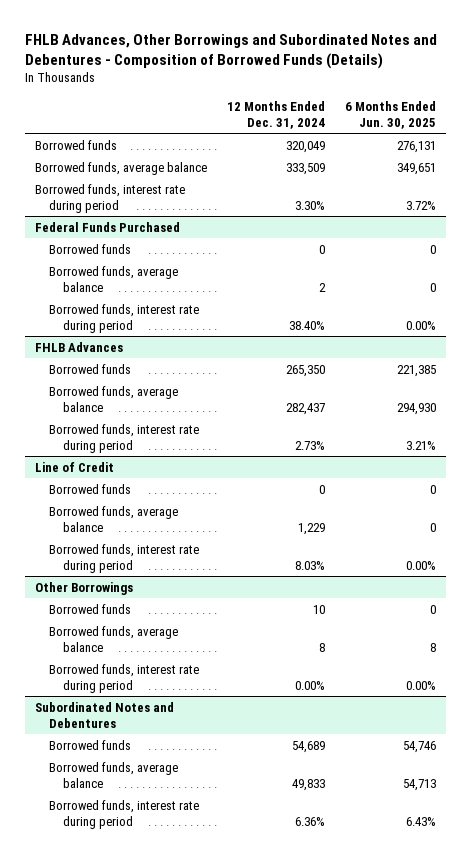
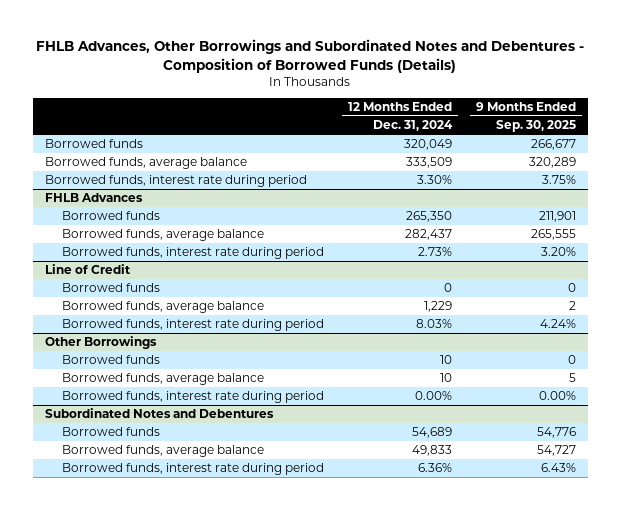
- | 12 Months Ended Dec. 31, 2024 | 6 Months Ended Jun. 30, 2025
+ | 12 Months Ended Dec. 31, 2024 | 9 Months Ended Sep. 30, 2025
- Federal Funds Purchased
- Borrowed funds | 0 | 0
- Borrowed funds, average balance | 2 | 0
- Borrowed funds, interest rate during period | 38.40% | 0.00%
@ Other Borrowings
- Borrowed funds, average balance | 8 | 8
+ Borrowed funds, average balance | 10 | 5

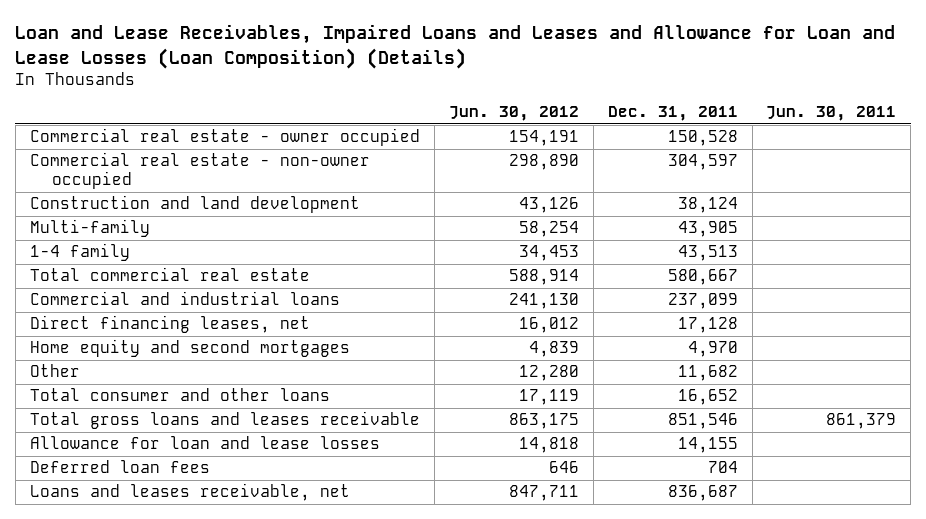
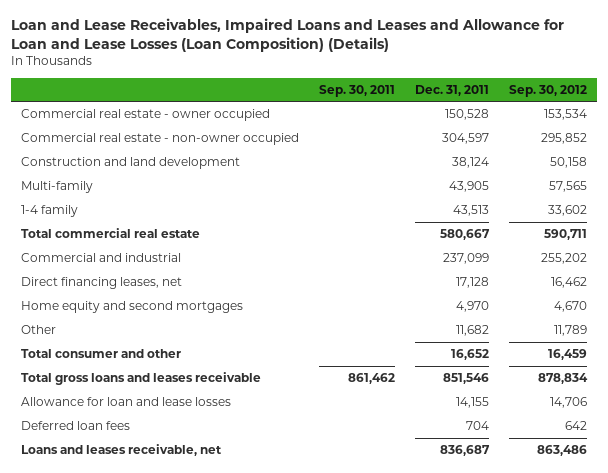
- | Jun. 30, 2012 | Dec. 31, 2011 | Jun. 30, 2011
+ | Sep. 30, 2011 | Dec. 31, 2011 | Sep. 30, 2012
- Commercial and industrial loans | 241,130 | 237,099 |
+ Commercial and industrial | | 237,099 | 255,202
- Total consumer and other loans | 17,119 | 16,652 |
+ Total consumer and other | | 16,652 | 16,459

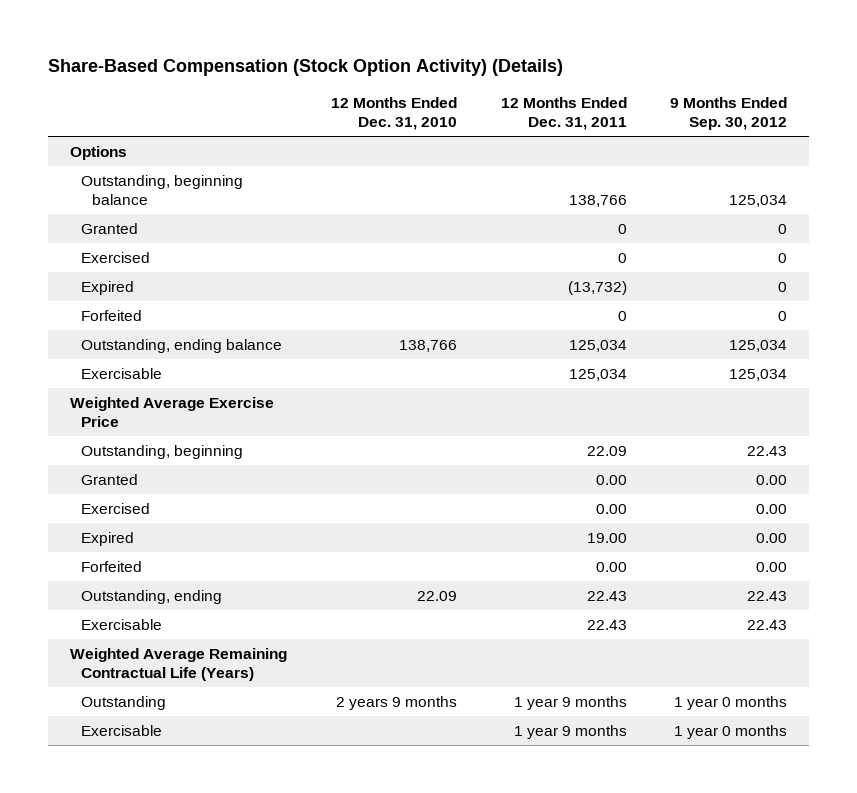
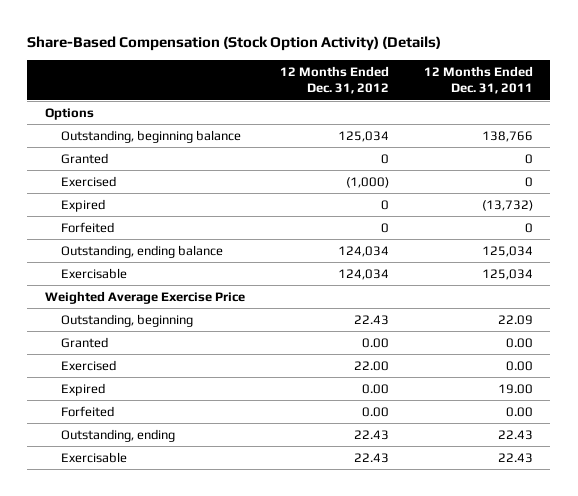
- | 12 Months Ended Dec. 31, 2010 | 12 Months Ended Dec. 31, 2011 | 9 Months Ended Sep. 30, 2012
+ | 12 Months Ended Dec. 31, 2012 | 12 Months Ended Dec. 31, 2011
- Weighted Average Remaining Contractual Life (Years)
- Outstanding | 2 years 9 months | 1 year 9 months | 1 year 0 months
- Exercisable | | 1 year 9 months | 1 year 0 months

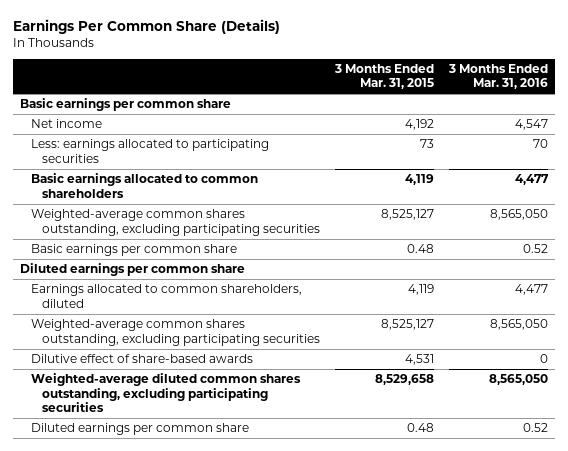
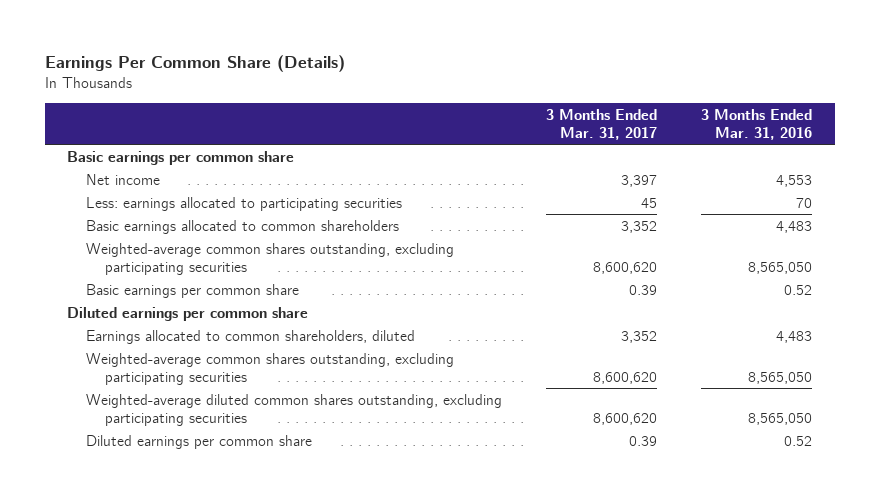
- | 3 Months Ended Mar. 31, 2015 | 3 Months Ended Mar. 31, 2016
+ | 3 Months Ended Mar. 31, 2017 | 3 Months Ended Mar. 31, 2016
- Net income | 4,192 | 4,547
+ Net income | 3,397 | 4,553
- Basic earnings allocated to common shareholders | 4,119 | 4,477
+ Basic earnings allocated to common shareholders | 3,352 | 4,483
- Earnings allocated to common shareholders, diluted | 4,119 | 4,477
+ Earnings allocated to common shareholders, diluted | 3,352 | 4,483
- Dilutive effect of share-based awards | 4,531 | 0

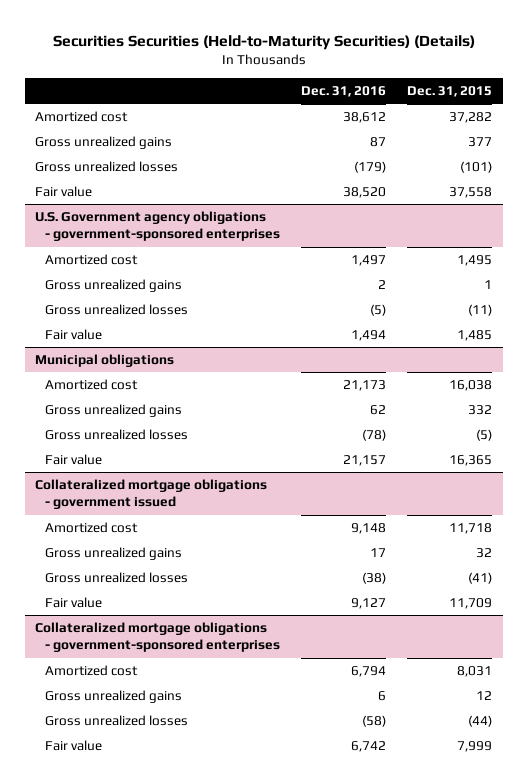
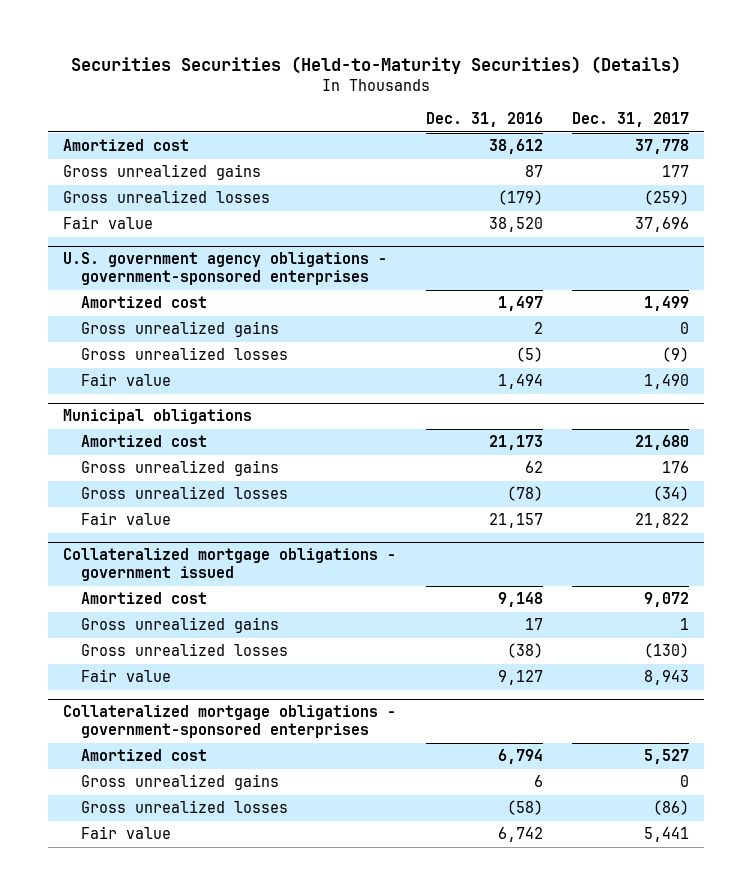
- | Dec. 31, 2016 | Dec. 31, 2015
+ | Dec. 31, 2016 | Dec. 31, 2017
- U.S. Government agency obligations - government-sponsored enterprises
+ U.S. government agency obligations - government-sponsored enterprises

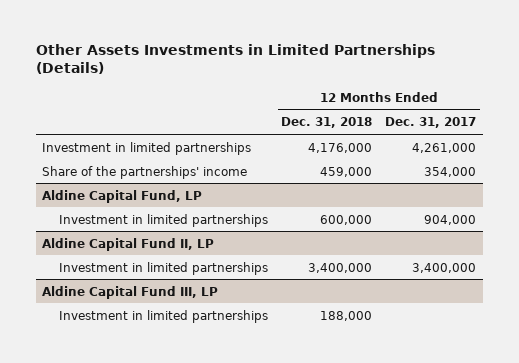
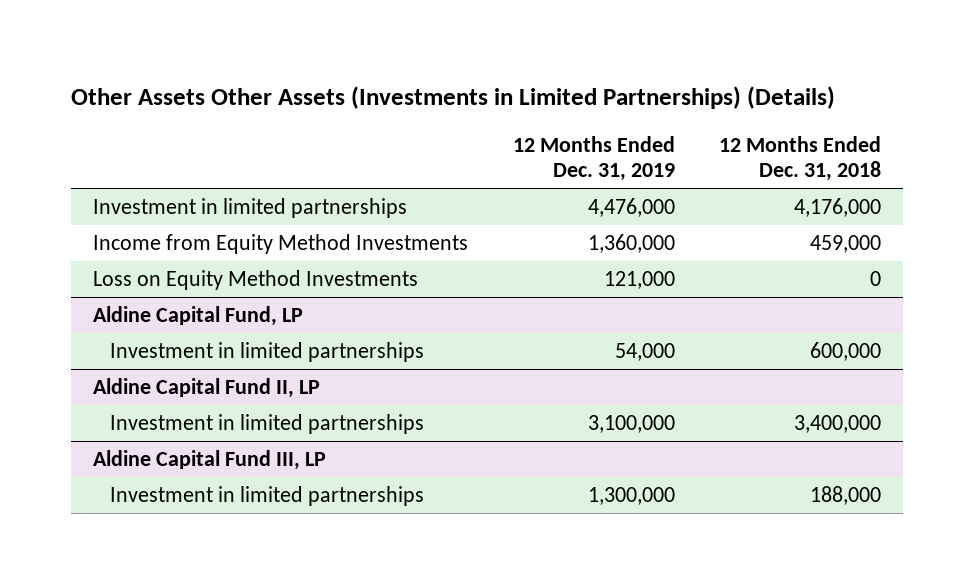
- Other Assets Investments in Limited Partnerships (Details)
+ Other Assets Other Assets (Investments in Limited Partnerships) (Details)
- | 12 Months Ended Dec. 31, 2018 | 12 Months Ended Dec. 31, 2017
+ | 12 Months Ended Dec. 31, 2019 | 12 Months Ended Dec. 31, 2018
- Share of the partnerships' income | 459,000 | 354,000
+ Income from Equity Method Investments | 1,360,000 | 459,000
+ Loss on Equity Method Investments | 121,000 | 0

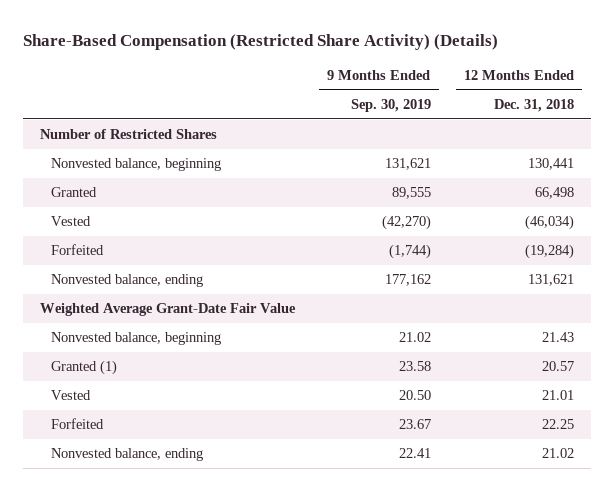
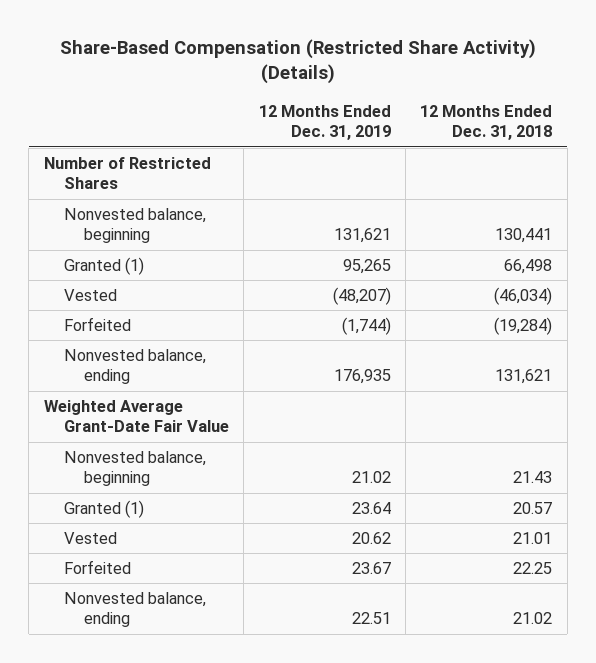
- | 9 Months Ended Sep. 30, 2019 | 12 Months Ended Dec. 31, 2018
+ | 12 Months Ended Dec. 31, 2019 | 12 Months Ended Dec. 31, 2018
- Granted | 89,555 | 66,498
+ Granted (1) | 95,265 | 66,498

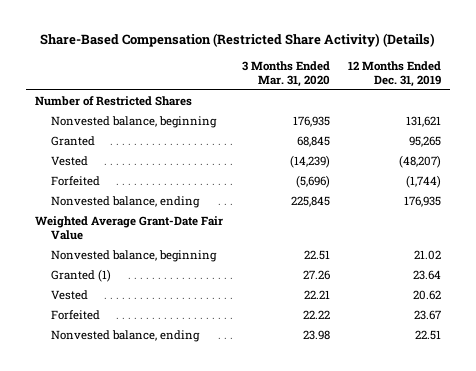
- | 12 Months Ended Dec. 31, 2019 | 12 Months Ended Dec. 31, 2018
+ | 3 Months Ended Mar. 31, 2020 | 12 Months Ended Dec. 31, 2019
- Granted (1) | 95,265 | 66,498
+ Granted | 68,845 | 95,265

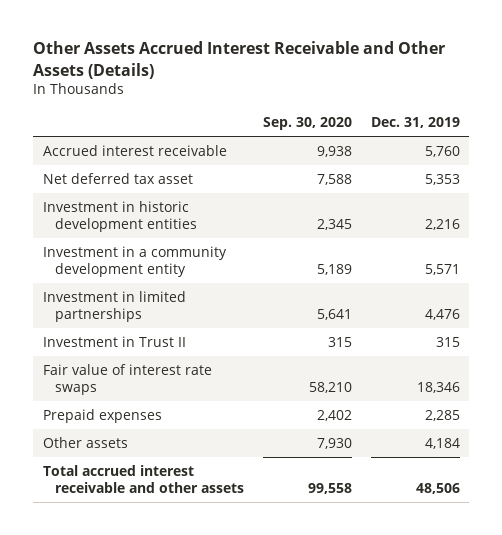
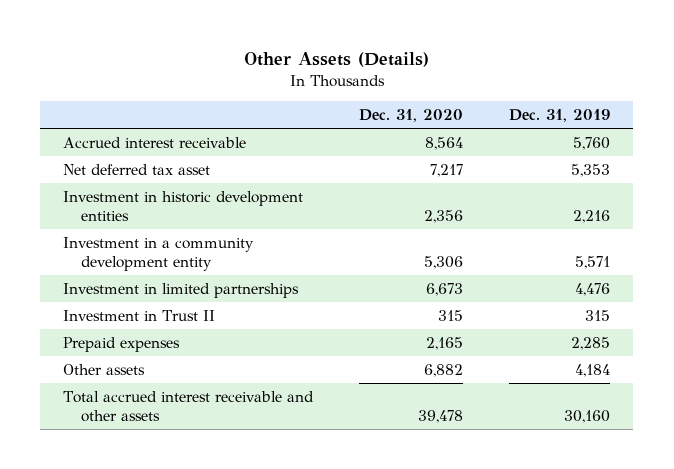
- Other Assets Accrued Interest Receivable and Other Assets (Details)
+ Other Assets (Details)
- | Sep. 30, 2020 | Dec. 31, 2019
+ | Dec. 31, 2020 | Dec. 31, 2019
- Fair value of interest rate swaps | 58,210 | 18,346
- Total accrued interest receivable and other assets | 99,558 | 48,506
+ Total accrued interest receivable and other assets | 39,478 | 30,160

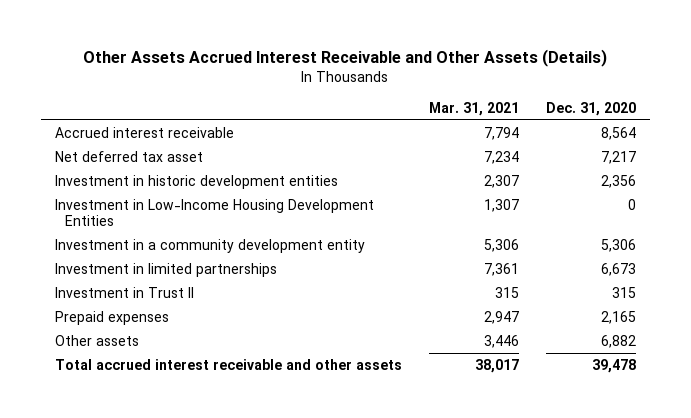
- Other Assets (Details)
+ Other Assets Accrued Interest Receivable and Other Assets (Details)
- | Dec. 31, 2020 | Dec. 31, 2019
+ | Mar. 31, 2021 | Dec. 31, 2020
+ Investment in Low-Income Housing Development Entities | 1,307 | 0

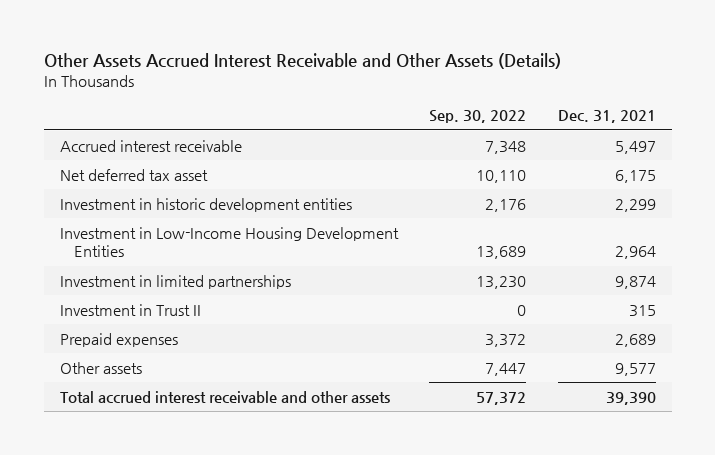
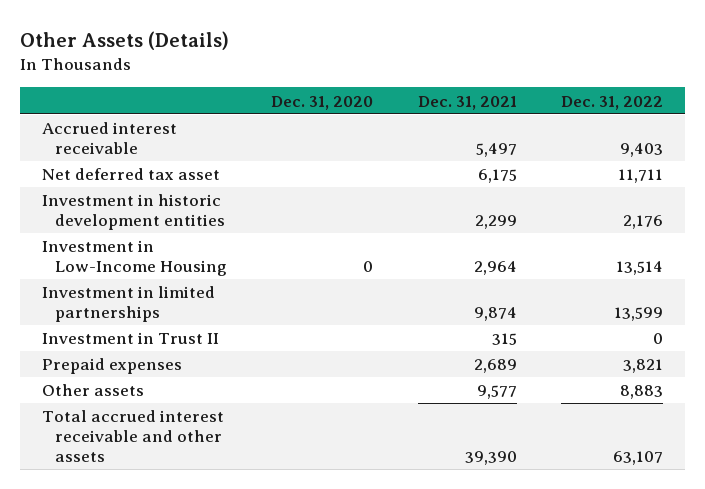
- Other Assets Accrued Interest Receivable and Other Assets (Details)
+ Other Assets (Details)
- | Sep. 30, 2022 | Dec. 31, 2021
+ | Dec. 31, 2020 | Dec. 31, 2021 | Dec. 31, 2022
- Investment in Low-Income Housing Development Entities | 13,689 | 2,964
+ Investment in Low-Income Housing | 0 | 2,964 | 13,514

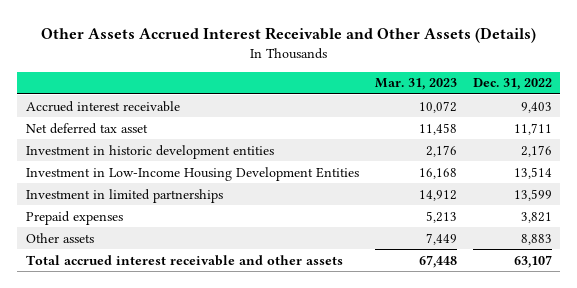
- Other Assets (Details)
+ Other Assets Accrued Interest Receivable and Other Assets (Details)
- | Dec. 31, 2020 | Dec. 31, 2021 | Dec. 31, 2022
+ | Mar. 31, 2023 | Dec. 31, 2022
- Investment in Low-Income Housing | 0 | 2,964 | 13,514
+ Investment in Low-Income Housing Development Entities | 16,168 | 13,514
- Investment in Trust II | | 315 | 0

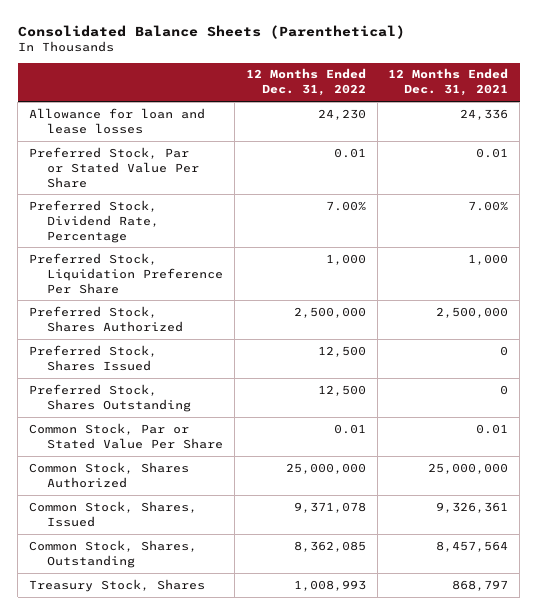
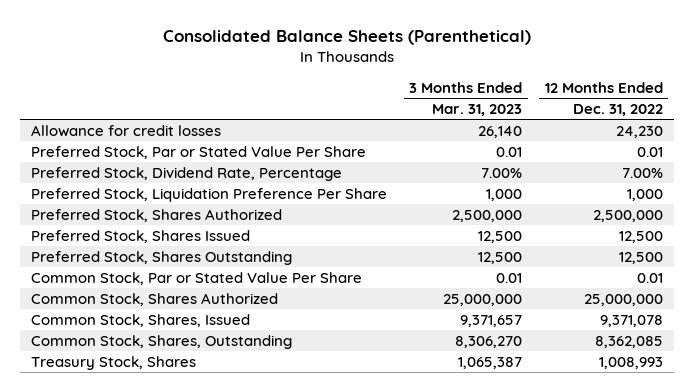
- | 12 Months Ended Dec. 31, 2022 | 12 Months Ended Dec. 31, 2021
+ | 3 Months Ended Mar. 31, 2023 | 12 Months Ended Dec. 31, 2022
- Allowance for loan and lease losses | 24,230 | 24,336
+ Allowance for credit losses | 26,140 | 24,230

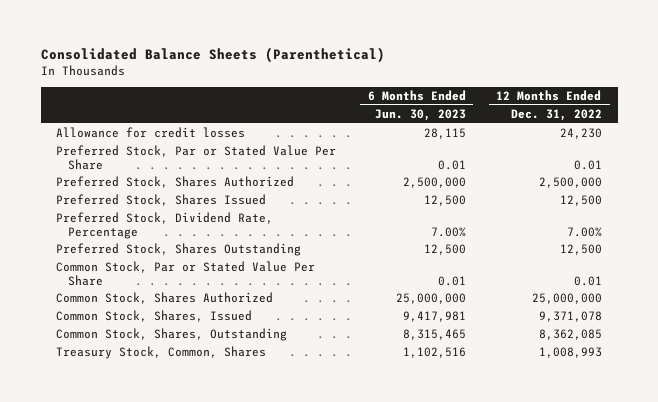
- | 3 Months Ended Mar. 31, 2023 | 12 Months Ended Dec. 31, 2022
+ | 6 Months Ended Jun. 30, 2023 | 12 Months Ended Dec. 31, 2022
- Preferred Stock, Liquidation Preference Per Share | 1,000 | 1,000
moved down: Preferred Stock, Dividend Rate, Percentage | 7.00% | 7.00%
- Treasury Stock, Shares | 1,065,387 | 1,008,993
+ Treasury Stock, Common, Shares | 1,102,516 | 1,008,993

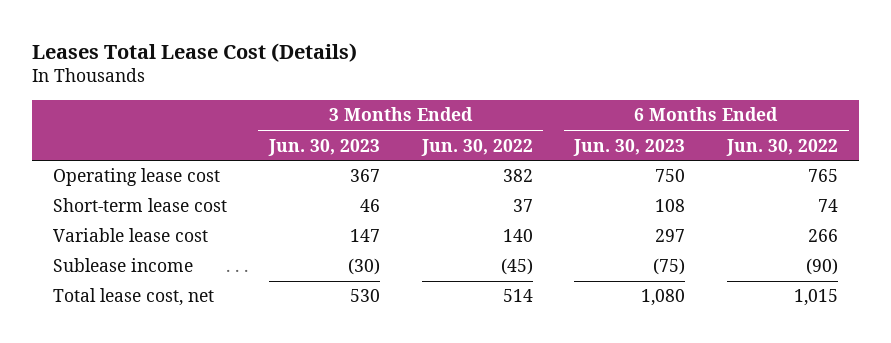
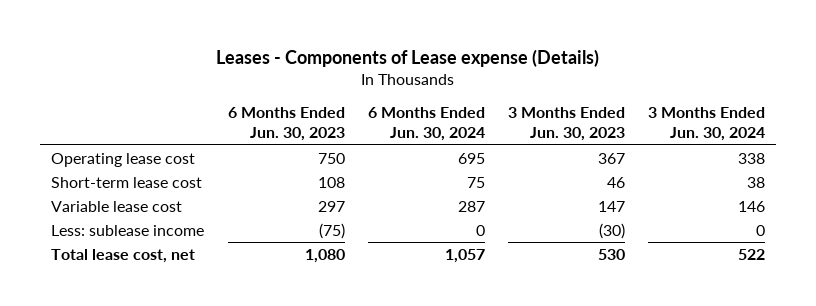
- Leases Total Lease Cost (Details)
+ Leases - Components of Lease expense (Details)
- | 3 Months Ended Jun. 30, 2023 | 3 Months Ended Jun. 30, 2022 | 6 Months Ended Jun. 30, 2023 | 6 Months Ended Jun. 30, 2022
+ | 6 Months Ended Jun. 30, 2023 | 6 Months Ended Jun. 30, 2024 | 3 Months Ended Jun. 30, 2023 | 3 Months Ended Jun. 30, 2024
- Sublease income | (30) | (45) | (75) | (90)
+ Less: sublease income | (75) | 0 | (30) | 0

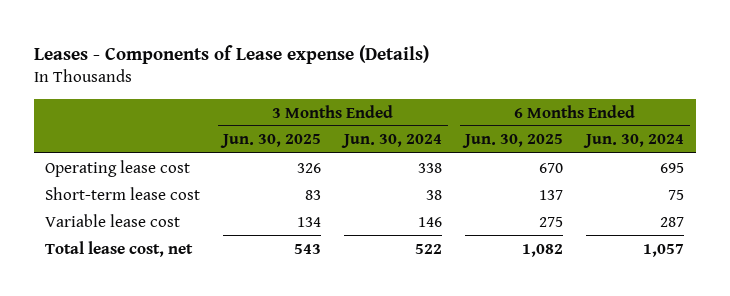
- | 6 Months Ended Jun. 30, 2023 | 6 Months Ended Jun. 30, 2024 | 3 Months Ended Jun. 30, 2023 | 3 Months Ended Jun. 30, 2024
+ | 3 Months Ended Jun. 30, 2025 | 3 Months Ended Jun. 30, 2024 | 6 Months Ended Jun. 30, 2025 | 6 Months Ended Jun. 30, 2024
- Less: sublease income | (75) | 0 | (30) | 0

